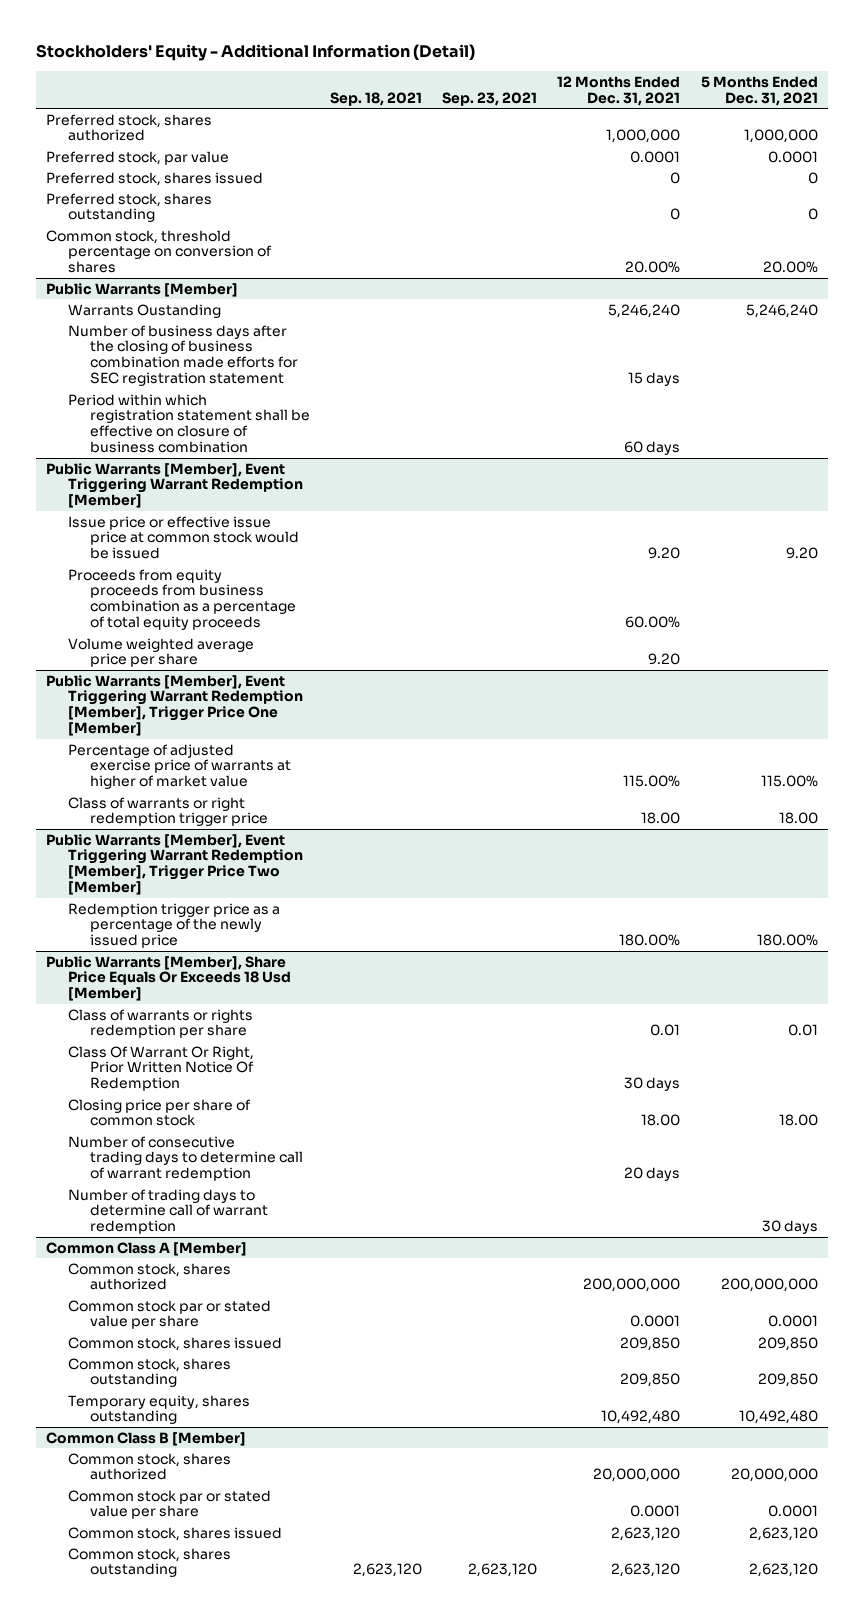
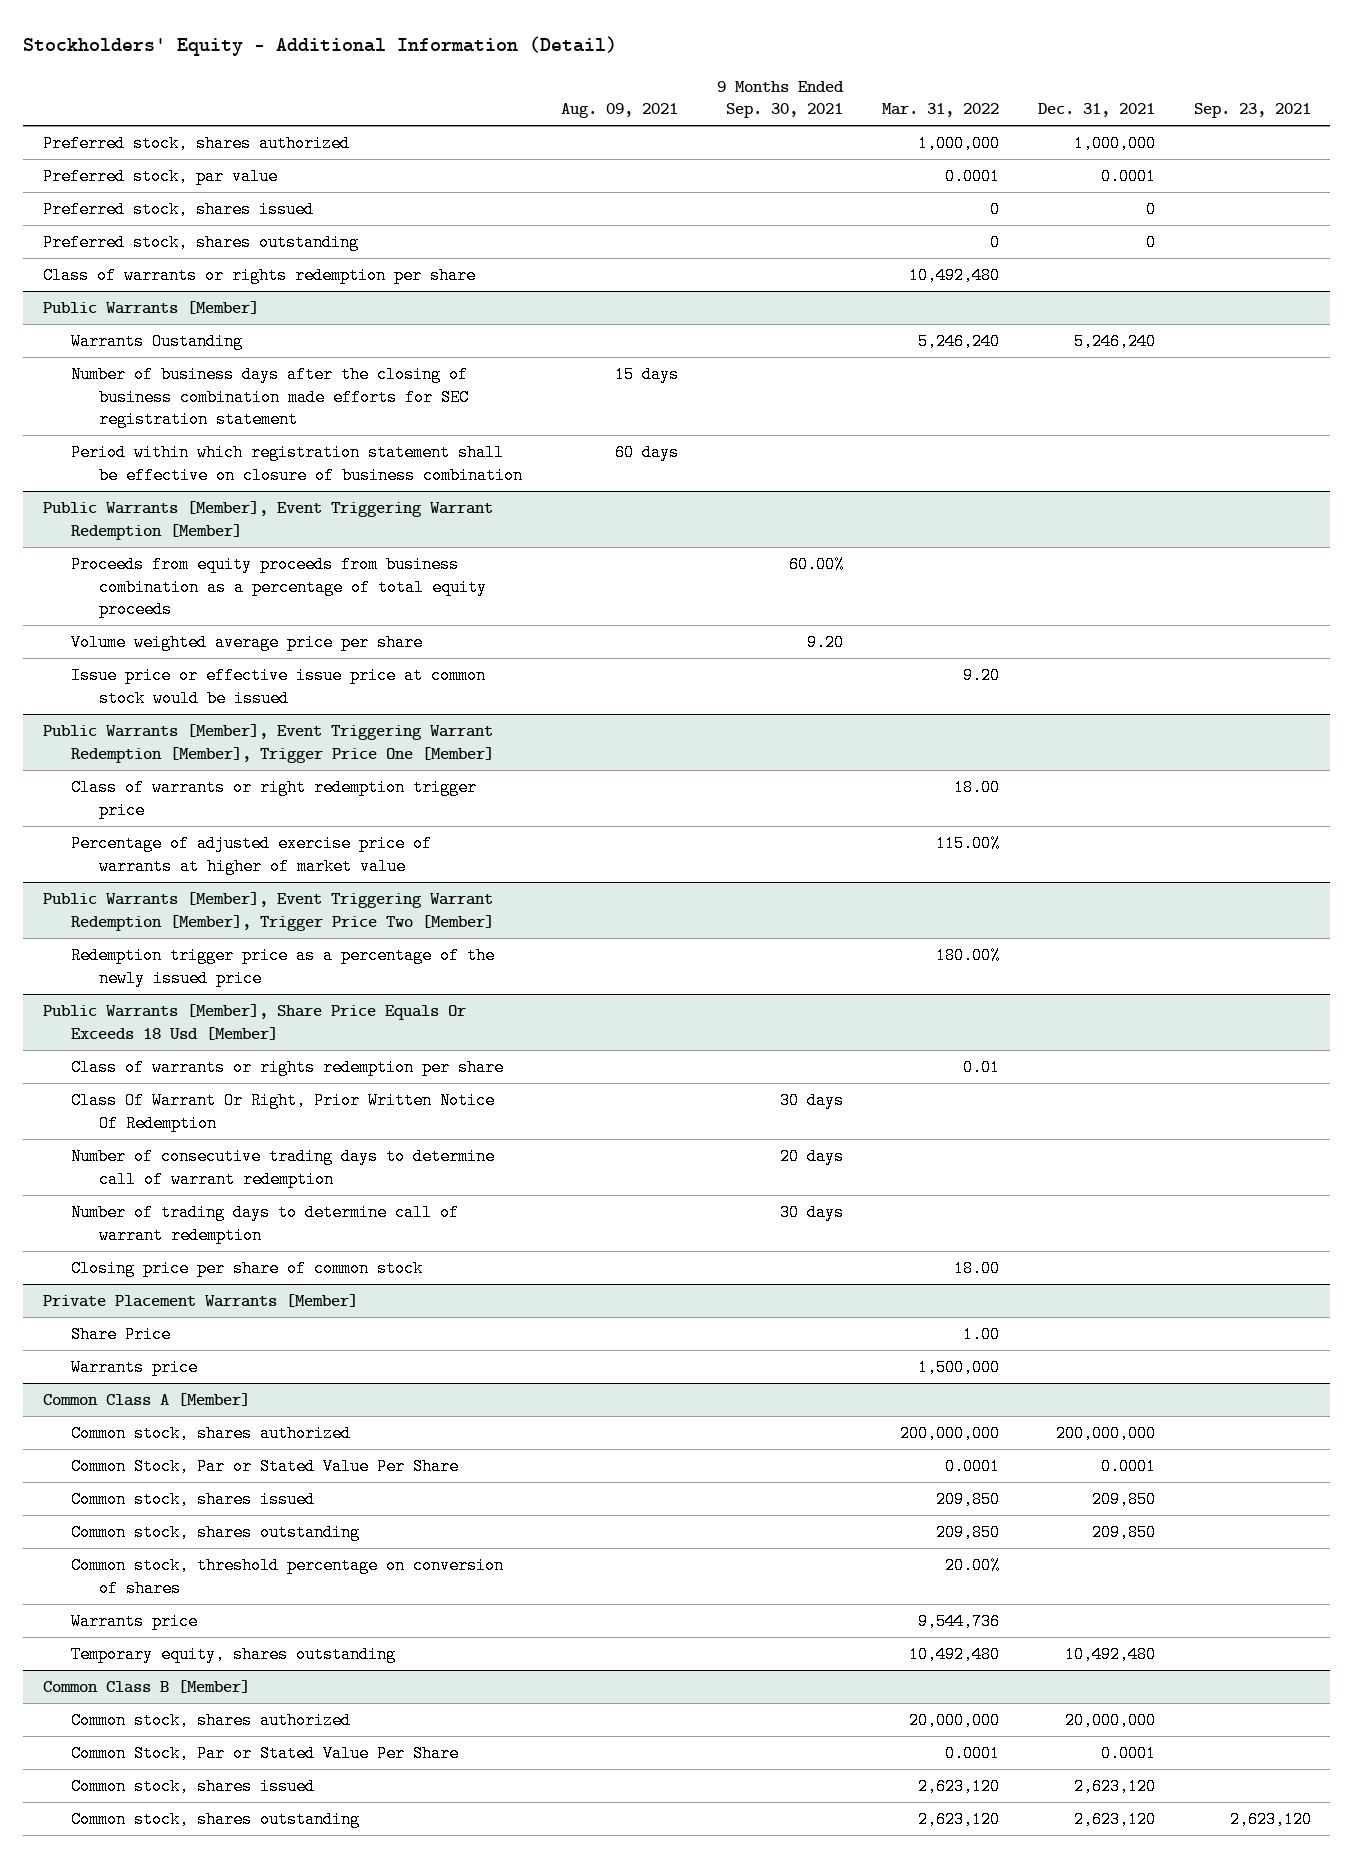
- | Sep. 18, 2021 | Sep. 23, 2021 | 12 Months Ended Dec. 31, 2021 | 5 Months Ended Dec. 31, 2021
+ | Aug. 09, 2021 | 9 Months Ended Sep. 30, 2021 | Mar. 31, 2022 | Dec. 31, 2021 | Sep. 23, 2021
- Common stock, threshold percentage on conversion of shares | | | 20.00% | 20.00%
+ Class of warrants or rights redemption per share | | | 10,492,480 | |
@ Public Warrants [Member], Event Triggering Warrant Redemption [Member]
moved down: Issue price or effective issue price at common stock would be issued | | | 9.20 | |
@ Public Warrants [Member], Event Triggering Warrant Redemption [Member], Trigger Price One [Member]
moved down: Percentage of adjusted exercise price of warrants at higher of market value | | | 115.00% | |
@ Public Warrants [Member], Share Price Equals Or Exceeds 18 Usd [Member]
moved down: Closing price per share of common stock | | | 18.00 | |
+ Private Placement Warrants [Member]
+ Share Price | | | 1.00 | |
+ Warrants price | | | 1,500,000 | |
@ Common Class A [Member]
- Common stock par or stated value per share | | | 0.0001 | 0.0001
+ Common Stock, Par or Stated Value Per Share | | | 0.0001 | 0.0001 |
+ Common stock, threshold percentage on conversion of shares | | | 20.00% | |
+ Warrants price | | | 9,544,736 | |
@ Common Class B [Member]
- Common stock par or stated value per share | | | 0.0001 | 0.0001
+ Common Stock, Par or Stated Value Per Share | | | 0.0001 | 0.0001 |

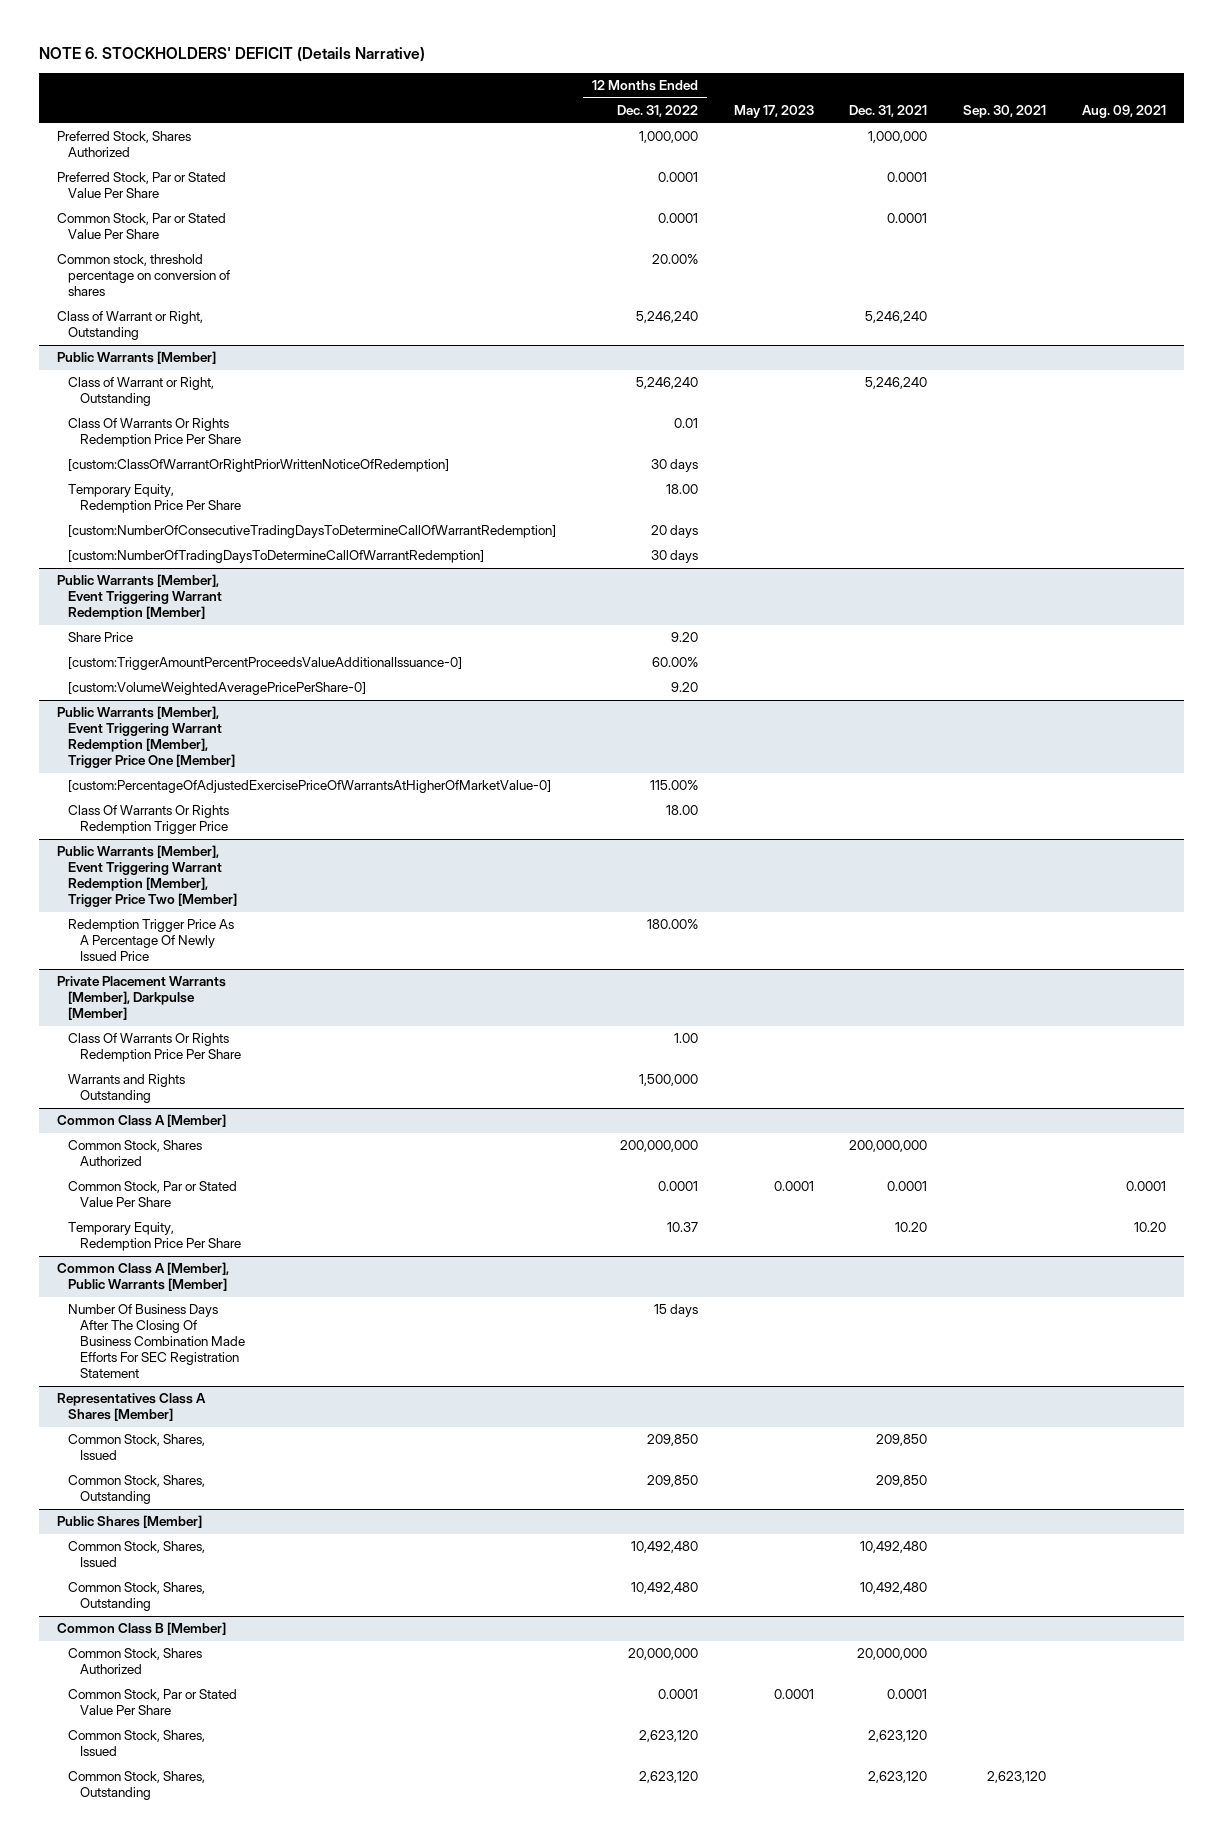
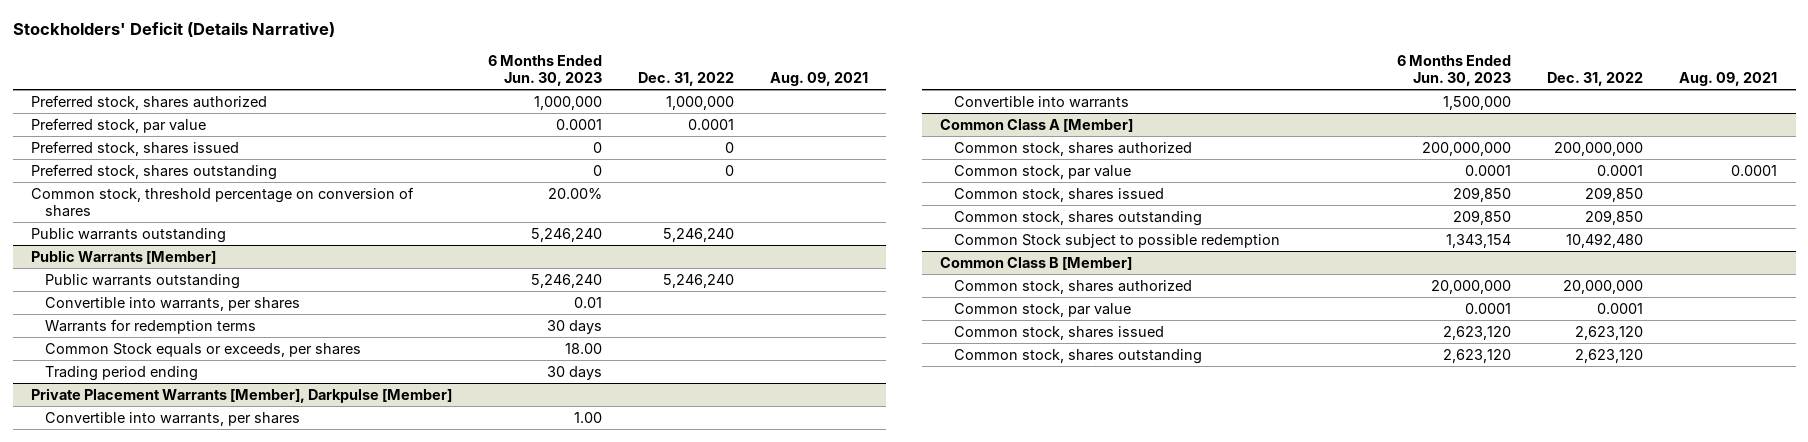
- NOTE 6. STOCKHOLDERS' DEFICIT (Details Narrative)
+ Stockholders' Deficit (Details Narrative)
- | 12 Months Ended Dec. 31, 2022 | May 17, 2023 | Dec. 31, 2021 | Sep. 30, 2021 | Aug. 09, 2021
+ | 6 Months Ended Jun. 30, 2023 | Dec. 31, 2022 | Aug. 09, 2021
- Preferred Stock, Shares Authorized | 1,000,000 | | 1,000,000 | |
- Preferred Stock, Par or Stated Value Per Share | 0.0001 | | 0.0001 | |
- Common Stock, Par or Stated Value Per Share | 0.0001 | | 0.0001 | |
+ Preferred stock, shares authorized | 1,000,000 | 1,000,000 |
+ Preferred stock, par value | 0.0001 | 0.0001 |
+ Preferred stock, shares issued | 0 | 0 |
+ Preferred stock, shares outstanding | 0 | 0 |
- Class of Warrant or Right, Outstanding | 5,246,240 | | 5,246,240 | |
+ Public warrants outstanding | 5,246,240 | 5,246,240 |
@ Public Warrants [Member]
- Class of Warrant or Right, Outstanding | 5,246,240 | | 5,246,240 | |
- Class Of Warrants Or Rights Redemption Price Per Share | 0.01 | | | |
- [custom:ClassOfWarrantOrRightPriorWrittenNoticeOfRedemption] | 30 days | | | |
- Temporary Equity, Redemption Price Per Share | 18.00 | | | |
- [custom:NumberOfConsecutiveTradingDaysToDetermineCallOfWarrantRedemption] | 20 days | | | |
- [custom:NumberOfTradingDaysToDetermineCallOfWarrantRedemption] | 30 days | | | |
- Public Warrants [Member], Event Triggering Warrant Redemption [Member]
- Share Price | 9.20 | | | |
- [custom:TriggerAmountPercentProceedsValueAdditionalIssuance-0] | 60.00% | | | |
- [custom:VolumeWeightedAveragePricePerShare-0] | 9.20 | | | |
- Public Warrants [Member], Event Triggering Warrant Redemption [Member], Trigger Price One [Member]
- [custom:PercentageOfAdjustedExercisePriceOfWarrantsAtHigherOfMarketValue-0] | 115.00% | | | |
- Class Of Warrants Or Rights Redemption Trigger Price | 18.00 | | | |
- Public Warrants [Member], Event Triggering Warrant Redemption [Member], Trigger Price Two [Member]
- Redemption Trigger Price As A Percentage Of Newly Issued Price | 180.00% | | | |
@ Public Warrants [Member]
+ Public warrants outstanding | 5,246,240 | 5,246,240 |
+ Convertible into warrants, per shares | 0.01 | |
+ Warrants for redemption terms | 30 days | |
+ Common Stock equals or exceeds, per shares | 18.00 | |
+ Trading period ending | 30 days | |
@ Private Placement Warrants [Member], Darkpulse [Member]
- Class Of Warrants Or Rights Redemption Price Per Share | 1.00 | | | |
- Warrants and Rights Outstanding | 1,500,000 | | | |
+ Convertible into warrants, per shares | 1.00 | |
+ Convertible into warrants | 1,500,000 | |
@ Common Class A [Member]
- Common Stock, Shares Authorized | 200,000,000 | | 200,000,000 | |
- Common Stock, Par or Stated Value Per Share | 0.0001 | 0.0001 | 0.0001 | | 0.0001
- Temporary Equity, Redemption Price Per Share | 10.37 | | 10.20 | | 10.20
- Common Class A [Member], Public Warrants [Member]
- Number Of Business Days After The Closing Of Business Combination Made Efforts For SEC Registration Statement | 15 days | | | |
- Representatives Class A Shares [Member]
- Common Stock, Shares, Issued | 209,850 | | 209,850 | |
- Common Stock, Shares, Outstanding | 209,850 | | 209,850 | |
- Public Shares [Member]
- Common Stock, Shares, Issued | 10,492,480 | | 10,492,480 | |
- Common Stock, Shares, Outstanding | 10,492,480 | | 10,492,480 | |
@ Common Class A [Member]
+ Common stock, shares authorized | 200,000,000 | 200,000,000 |
+ Common stock, par value | 0.0001 | 0.0001 | 0.0001
+ Common stock, shares issued | 209,850 | 209,850 |
+ Common stock, shares outstanding | 209,850 | 209,850 |
+ Common Stock subject to possible redemption | 1,343,154 | 10,492,480 |
@ Common Class B [Member]
- Common Stock, Shares Authorized | 20,000,000 | | 20,000,000 | |
- Common Stock, Par or Stated Value Per Share | 0.0001 | 0.0001 | 0.0001 | |
- Common Stock, Shares, Issued | 2,623,120 | | 2,623,120 | |
- Common Stock, Shares, Outstanding | 2,623,120 | | 2,623,120 | 2,623,120 |
+ Common stock, shares authorized | 20,000,000 | 20,000,000 |
+ Common stock, par value | 0.0001 | 0.0001 |
+ Common stock, shares issued | 2,623,120 | 2,623,120 |
+ Common stock, shares outstanding | 2,623,120 | 2,623,120 |

